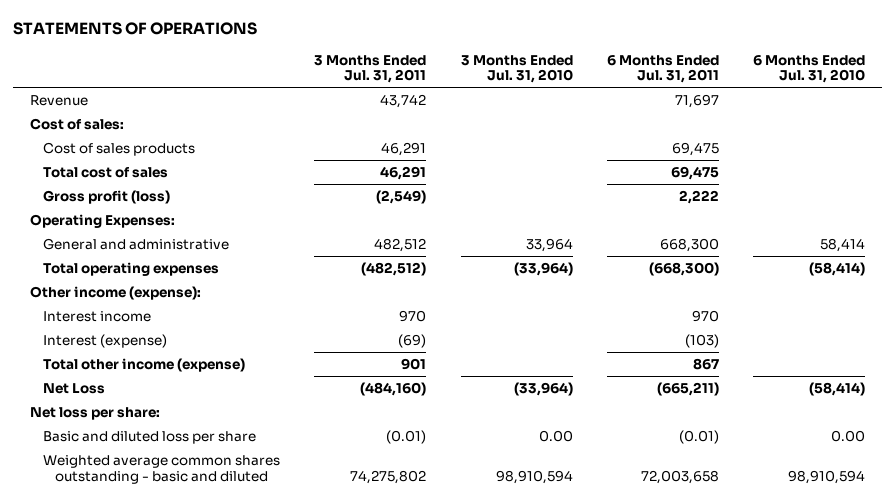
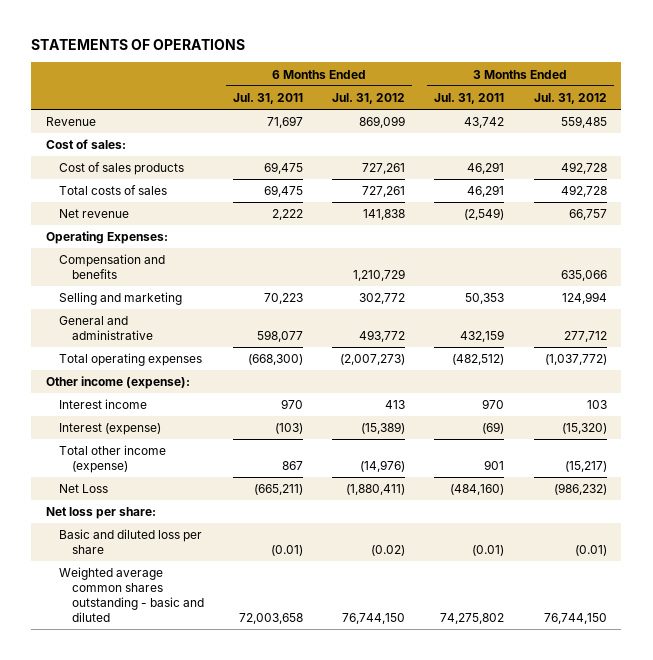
- | 3 Months Ended Jul. 31, 2011 | 3 Months Ended Jul. 31, 2010 | 6 Months Ended Jul. 31, 2011 | 6 Months Ended Jul. 31, 2010
+ | 6 Months Ended Jul. 31, 2011 | 6 Months Ended Jul. 31, 2012 | 3 Months Ended Jul. 31, 2011 | 3 Months Ended Jul. 31, 2012
- Total cost of sales | 46,291 | | 69,475 |
- Gross profit (loss) | (2,549) | | 2,222 |
+ Total costs of sales | 69,475 | 727,261 | 46,291 | 492,728
+ Net revenue | 2,222 | 141,838 | (2,549) | 66,757
- General and administrative | 482,512 | 33,964 | 668,300 | 58,414
+ Compensation and benefits | | 1,210,729 | | 635,066
+ Selling and marketing | 70,223 | 302,772 | 50,353 | 124,994
+ General and administrative | 598,077 | 493,772 | 432,159 | 277,712

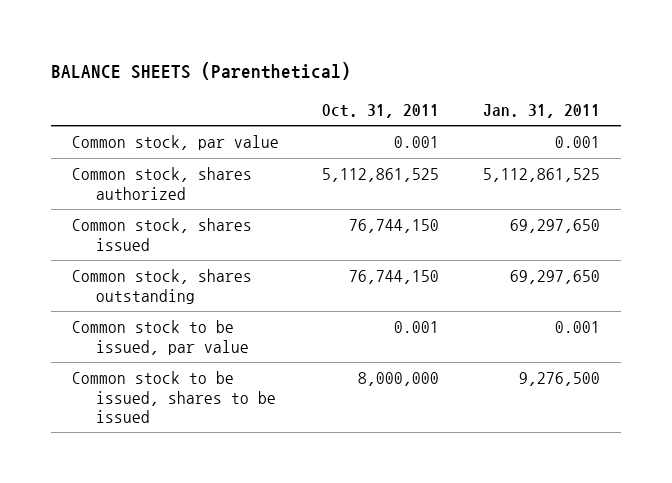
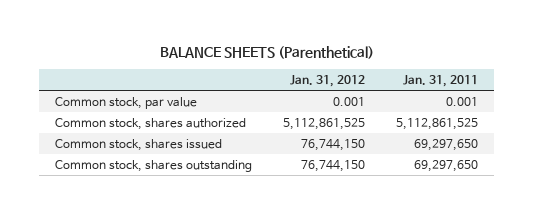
- | Oct. 31, 2011 | Jan. 31, 2011
+ | Jan. 31, 2012 | Jan. 31, 2011
- Common stock to be issued, par value | 0.001 | 0.001
- Common stock to be issued, shares to be issued | 8,000,000 | 9,276,500

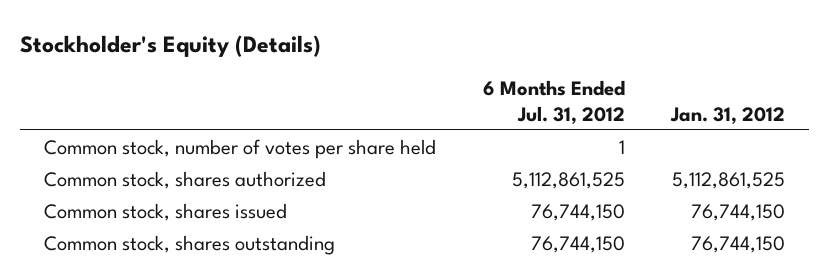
- BALANCE SHEETS (Parenthetical)
+ Stockholder's Equity (Details)
- | Jan. 31, 2012 | Jan. 31, 2011
+ | 6 Months Ended Jul. 31, 2012 | Jan. 31, 2012
- Common stock, par value | 0.001 | 0.001
+ Common stock, number of votes per share held | 1 |

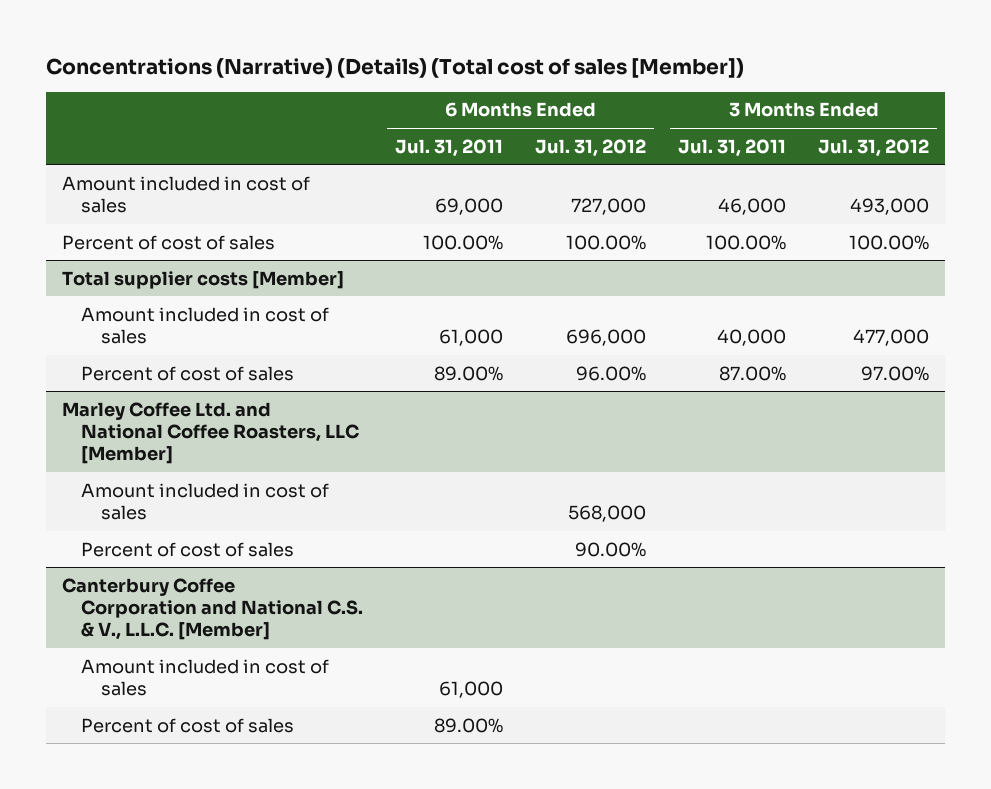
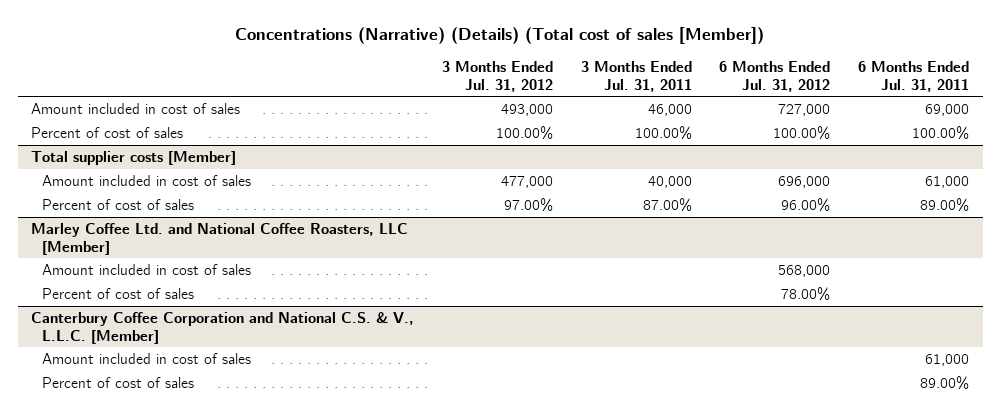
- | 6 Months Ended Jul. 31, 2011 | 6 Months Ended Jul. 31, 2012 | 3 Months Ended Jul. 31, 2011 | 3 Months Ended Jul. 31, 2012
+ | 3 Months Ended Jul. 31, 2012 | 3 Months Ended Jul. 31, 2011 | 6 Months Ended Jul. 31, 2012 | 6 Months Ended Jul. 31, 2011
@ Marley Coffee Ltd. and National Coffee Roasters, LLC [Member]
- Percent of cost of sales | | 90.00% | |
+ Percent of cost of sales | | | 78.00% |

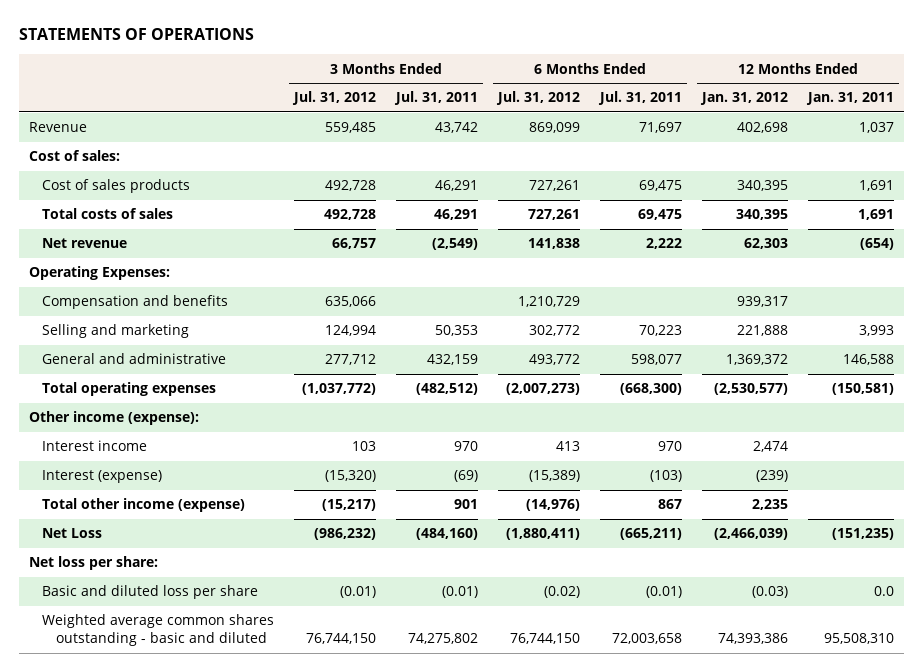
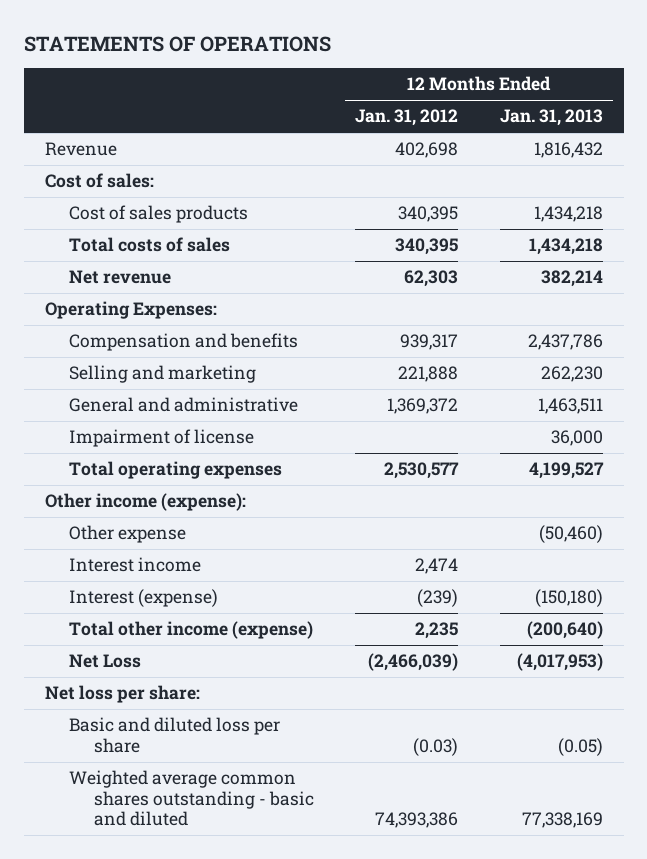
- | 3 Months Ended Jul. 31, 2012 | 3 Months Ended Jul. 31, 2011 | 6 Months Ended Jul. 31, 2012 | 6 Months Ended Jul. 31, 2011 | 12 Months Ended Jan. 31, 2012 | 12 Months Ended Jan. 31, 2011
+ | 12 Months Ended Jan. 31, 2012 | 12 Months Ended Jan. 31, 2013
- Total operating expenses | (1,037,772) | (482,512) | (2,007,273) | (668,300) | (2,530,577) | (150,581)
+ Impairment of license | | 36,000
+ Total operating expenses | 2,530,577 | 4,199,527
+ Other expense | | (50,460)

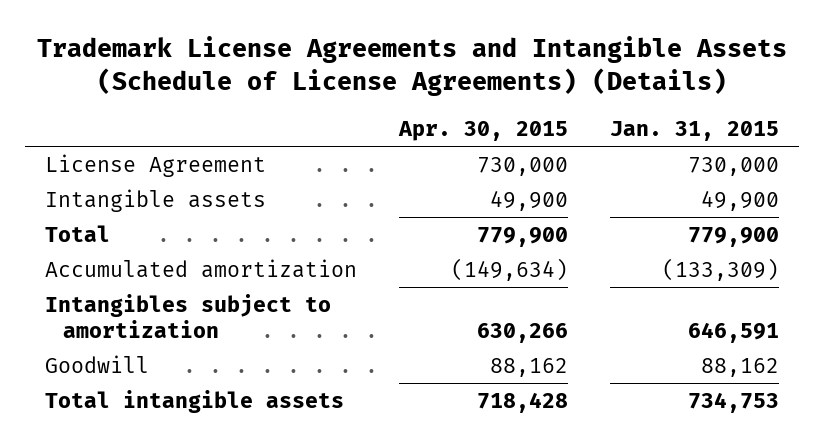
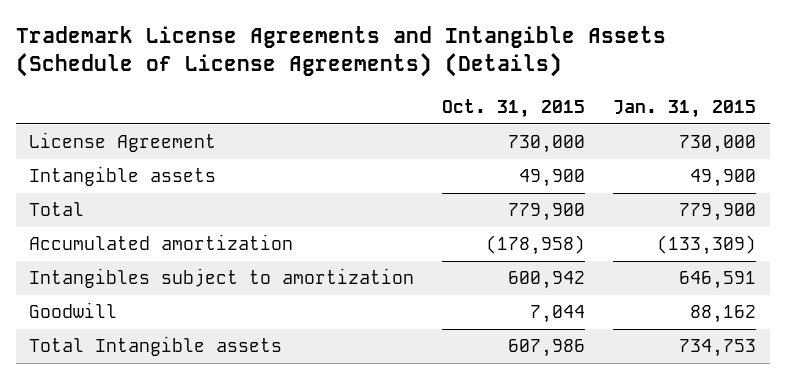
- | Apr. 30, 2015 | Jan. 31, 2015
+ | Oct. 31, 2015 | Jan. 31, 2015
- Total intangible assets | 718,428 | 734,753
+ Total Intangible assets | 607,986 | 734,753

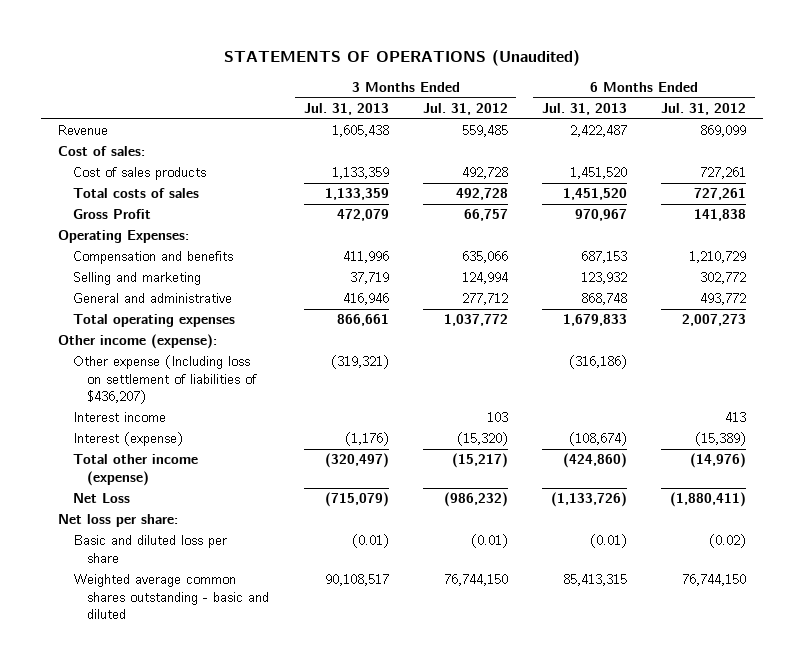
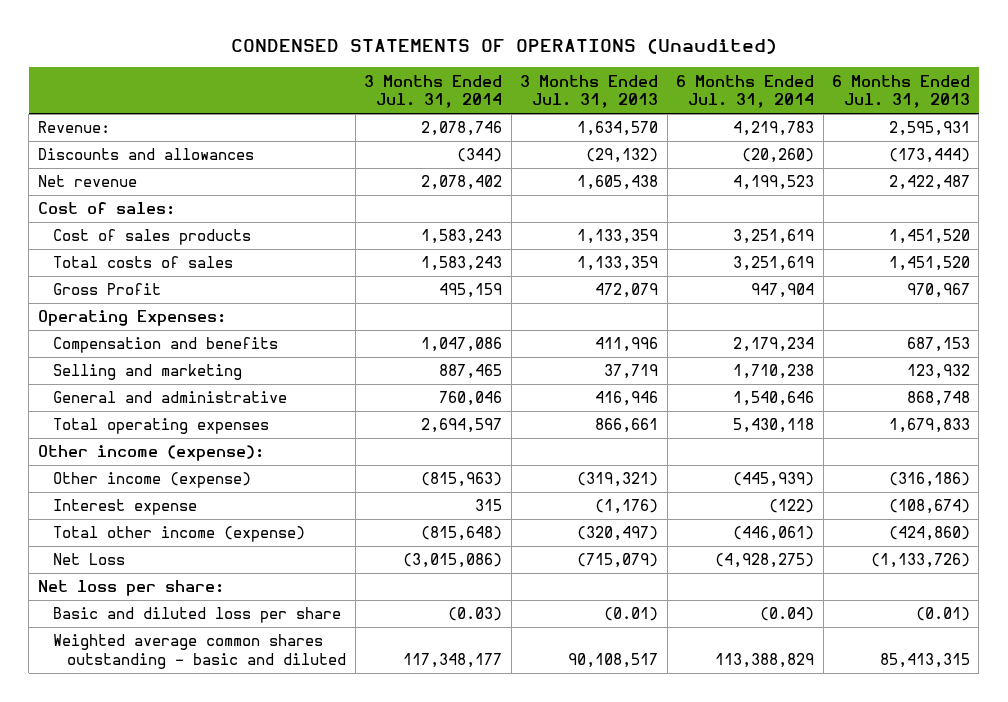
- STATEMENTS OF OPERATIONS (Unaudited)
+ CONDENSED STATEMENTS OF OPERATIONS (Unaudited)
- | 3 Months Ended Jul. 31, 2013 | 3 Months Ended Jul. 31, 2012 | 6 Months Ended Jul. 31, 2013 | 6 Months Ended Jul. 31, 2012
+ | 3 Months Ended Jul. 31, 2014 | 3 Months Ended Jul. 31, 2013 | 6 Months Ended Jul. 31, 2014 | 6 Months Ended Jul. 31, 2013
- Revenue | 1,605,438 | 559,485 | 2,422,487 | 869,099
+ Revenue: | 2,078,746 | 1,634,570 | 4,219,783 | 2,595,931
+ Discounts and allowances | (344) | (29,132) | (20,260) | (173,444)
+ Net revenue | 2,078,402 | 1,605,438 | 4,199,523 | 2,422,487
- Other expense (Including loss on settlement of liabilities of $436,207) | (319,321) | | (316,186) |
- Interest income | | 103 | | 413
- Interest (expense) | (1,176) | (15,320) | (108,674) | (15,389)
+ Other income (expense) | (815,963) | (319,321) | (445,939) | (316,186)
+ Interest expense | 315 | (1,176) | (122) | (108,674)

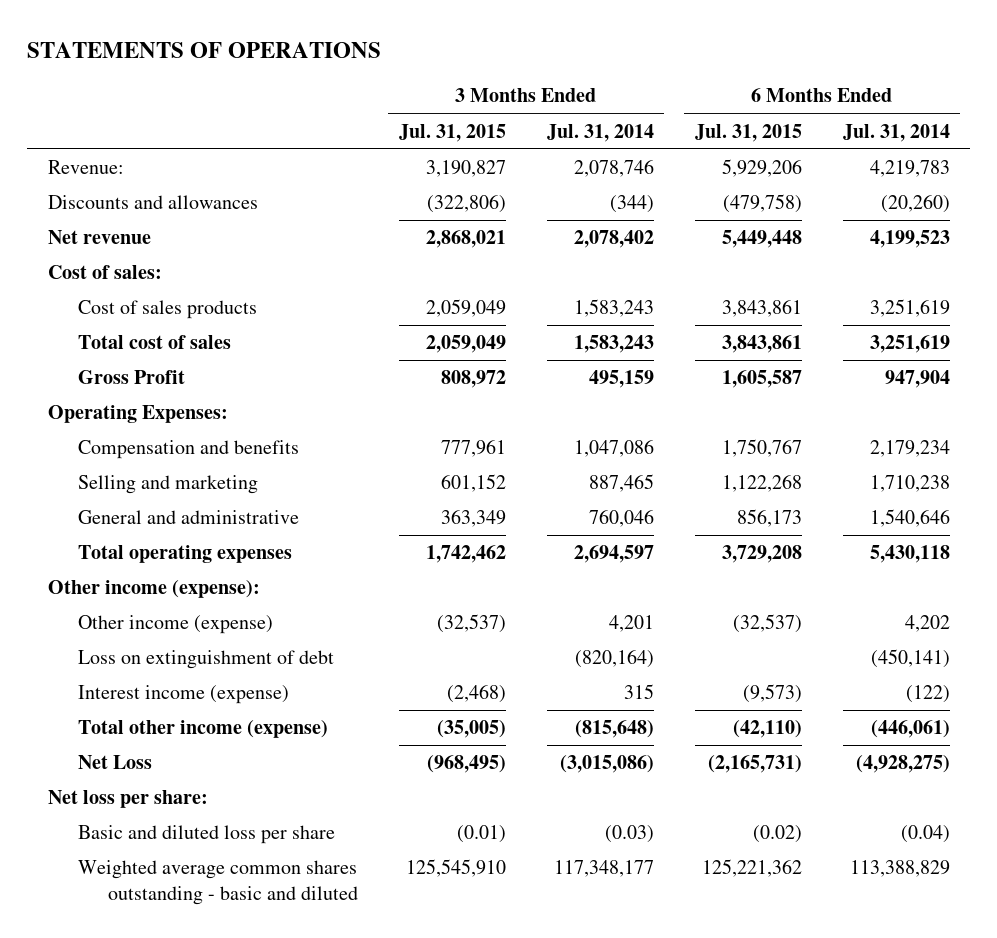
- CONDENSED STATEMENTS OF OPERATIONS (Unaudited)
+ STATEMENTS OF OPERATIONS
- | 3 Months Ended Jul. 31, 2014 | 3 Months Ended Jul. 31, 2013 | 6 Months Ended Jul. 31, 2014 | 6 Months Ended Jul. 31, 2013
+ | 3 Months Ended Jul. 31, 2015 | 3 Months Ended Jul. 31, 2014 | 6 Months Ended Jul. 31, 2015 | 6 Months Ended Jul. 31, 2014
- Total costs of sales | 1,583,243 | 1,133,359 | 3,251,619 | 1,451,520
+ Total cost of sales | 2,059,049 | 1,583,243 | 3,843,861 | 3,251,619
- Other income (expense) | (815,963) | (319,321) | (445,939) | (316,186)
- Interest expense | 315 | (1,176) | (122) | (108,674)
+ Other income (expense) | (32,537) | 4,201 | (32,537) | 4,202
+ Loss on extinguishment of debt | | (820,164) | | (450,141)
+ Interest income (expense) | (2,468) | 315 | (9,573) | (122)

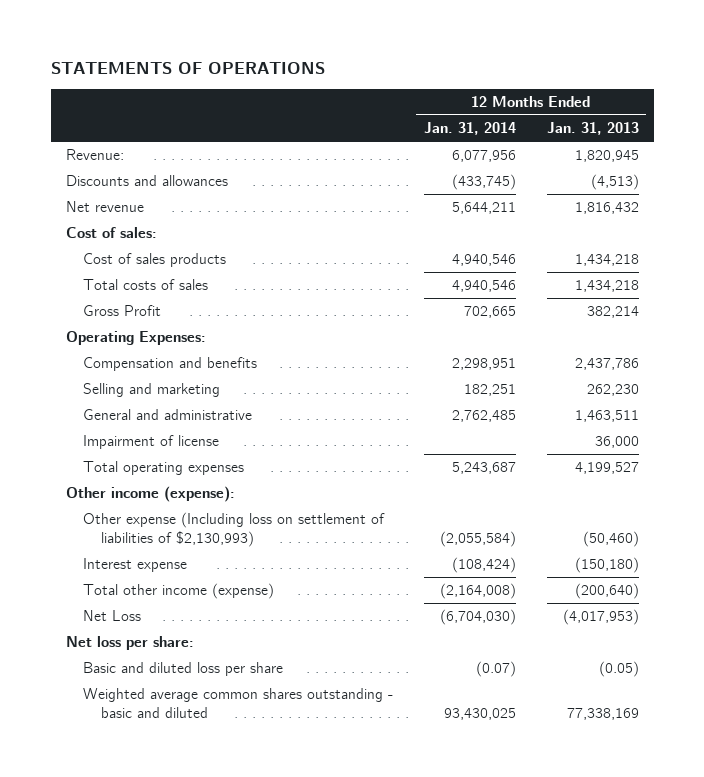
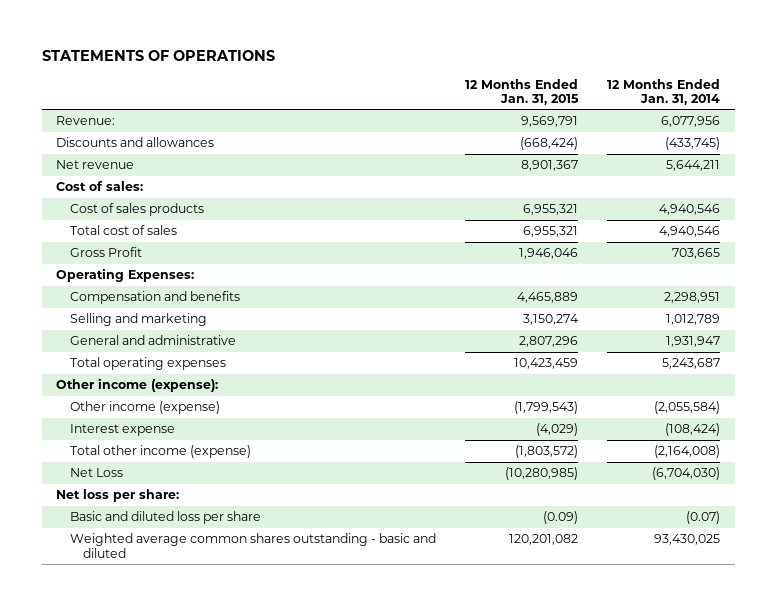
- | 12 Months Ended Jan. 31, 2014 | 12 Months Ended Jan. 31, 2013
+ | 12 Months Ended Jan. 31, 2015 | 12 Months Ended Jan. 31, 2014
- Total costs of sales | 4,940,546 | 1,434,218
- Gross Profit | 702,665 | 382,214
+ Total cost of sales | 6,955,321 | 4,940,546
+ Gross Profit | 1,946,046 | 703,665
- Selling and marketing | 182,251 | 262,230
- General and administrative | 2,762,485 | 1,463,511
- Impairment of license | | 36,000
+ Selling and marketing | 3,150,274 | 1,012,789
+ General and administrative | 2,807,296 | 1,931,947
- Other expense (Including loss on settlement of liabilities of $2,130,993) | (2,055,584) | (50,460)
+ Other income (expense) | (1,799,543) | (2,055,584)

